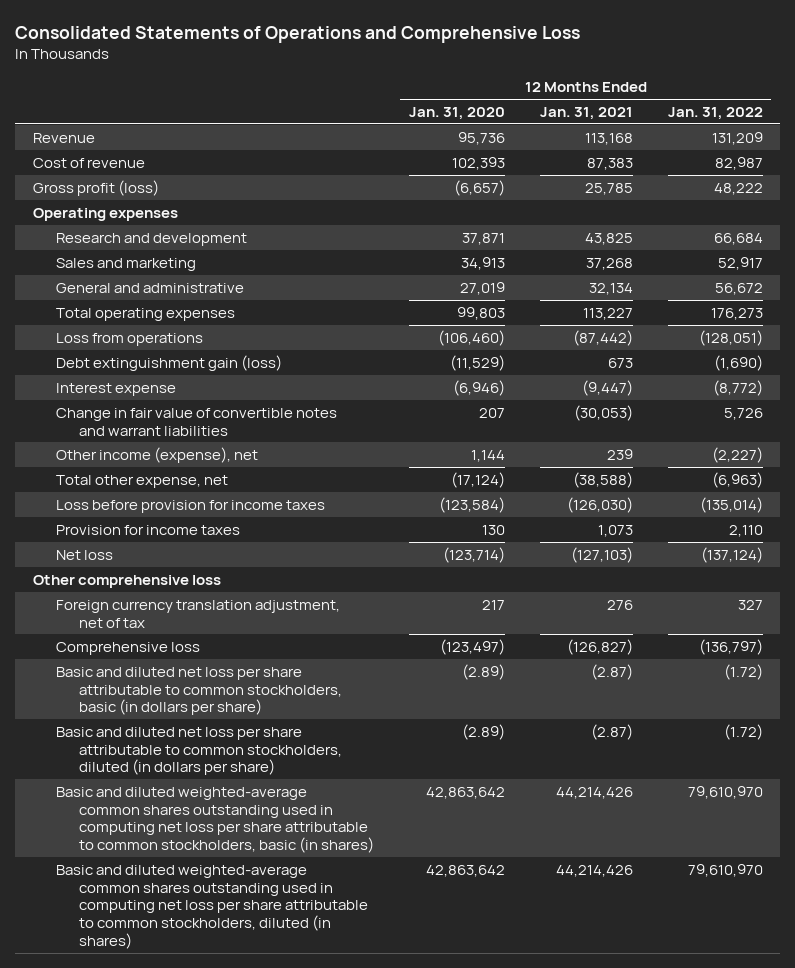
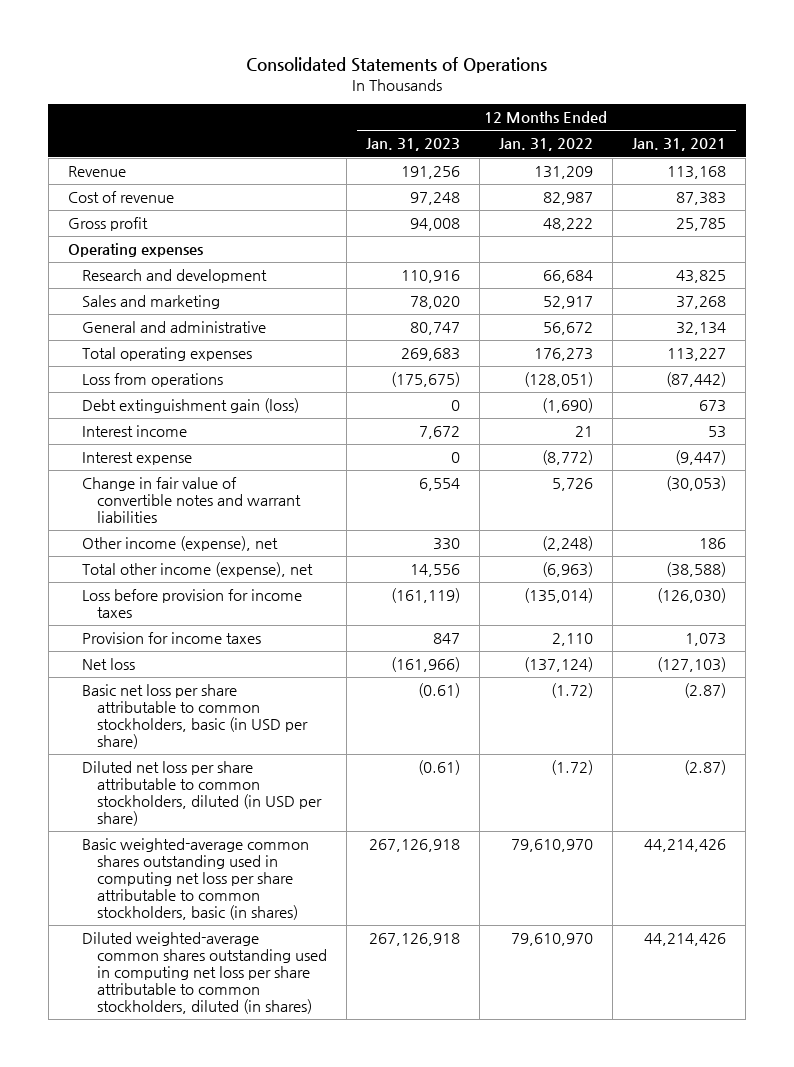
- Consolidated Statements of Operations and Comprehensive Loss
+ Consolidated Statements of Operations
- | 12 Months Ended Jan. 31, 2020 | 12 Months Ended Jan. 31, 2021 | 12 Months Ended Jan. 31, 2022
+ | 12 Months Ended Jan. 31, 2023 | 12 Months Ended Jan. 31, 2022 | 12 Months Ended Jan. 31, 2021
- Gross profit (loss) | (6,657) | 25,785 | 48,222
+ Gross profit | 94,008 | 48,222 | 25,785
+ Interest income | 7,672 | 21 | 53
- Other income (expense), net | 1,144 | 239 | (2,227)
- Total other expense, net | (17,124) | (38,588) | (6,963)
+ Other income (expense), net | 330 | (2,248) | 186
+ Total other income (expense), net | 14,556 | (6,963) | (38,588)
- Other comprehensive loss
- Foreign currency translation adjustment, net of tax | 217 | 276 | 327
- Comprehensive loss | (123,497) | (126,827) | (136,797)
- Basic and diluted net loss per share attributable to common stockholders, basic (in dollars per share) | (2.89) | (2.87) | (1.72)
- Basic and diluted net loss per share attributable to common stockholders, diluted (in dollars per share) | (2.89) | (2.87) | (1.72)
- Basic and diluted weighted-average common shares outstanding used in computing net loss per share attributable to common stockholders, basic (in shares) | 42,863,642 | 44,214,426 | 79,610,970
- Basic and diluted weighted-average common shares outstanding used in computing net loss per share attributable to common stockholders, diluted (in shares) | 42,863,642 | 44,214,426 | 79,610,970
+ Basic net loss per share attributable to common stockholders, basic (in USD per share) | (0.61) | (1.72) | (2.87)
+ Diluted net loss per share attributable to common stockholders, diluted (in USD per share) | (0.61) | (1.72) | (2.87)
+ Basic weighted-average common shares outstanding used in computing net loss per share attributable to common stockholders, basic (in shares) | 267,126,918 | 79,610,970 | 44,214,426
+ Diluted weighted-average common shares outstanding used in computing net loss per share attributable to common stockholders, diluted (in shares) | 267,126,918 | 79,610,970 | 44,214,426

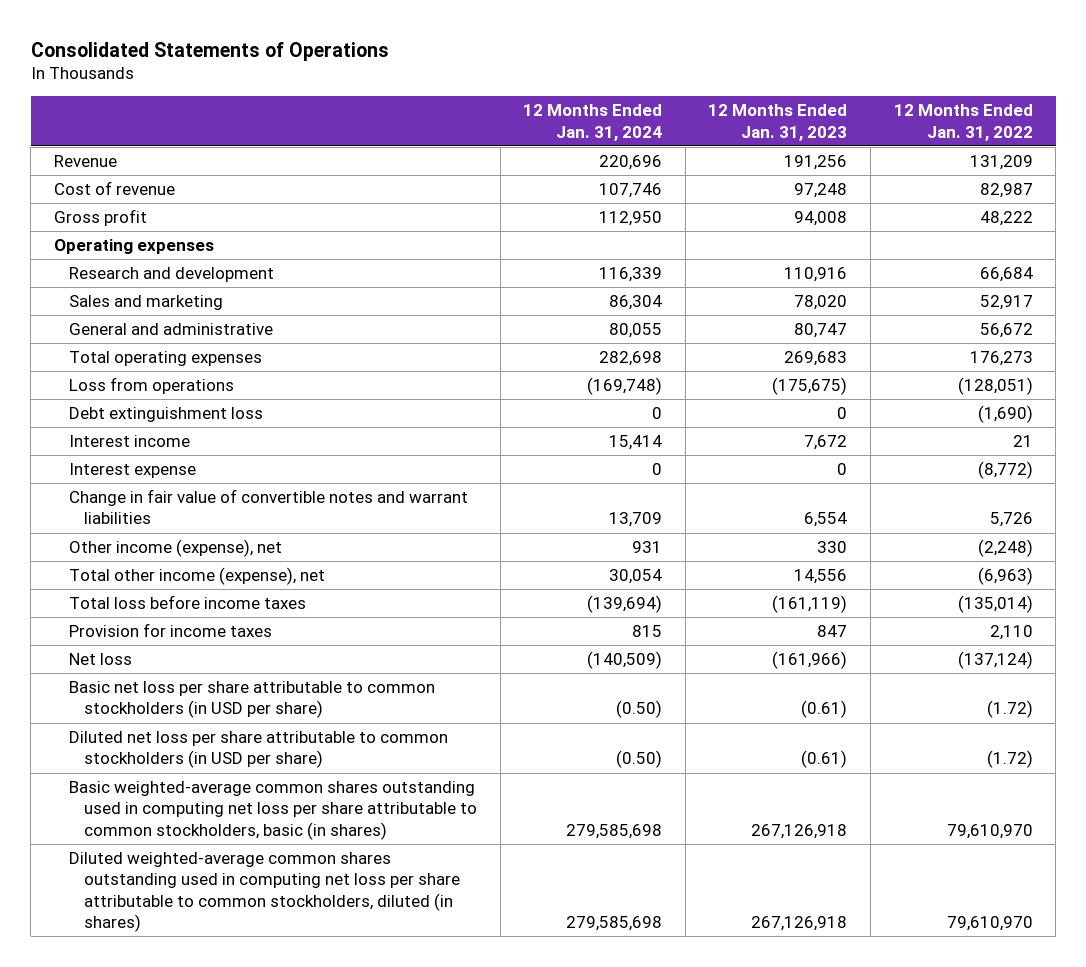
- | 12 Months Ended Jan. 31, 2023 | 12 Months Ended Jan. 31, 2022 | 12 Months Ended Jan. 31, 2021
+ | 12 Months Ended Jan. 31, 2024 | 12 Months Ended Jan. 31, 2023 | 12 Months Ended Jan. 31, 2022
- Debt extinguishment gain (loss) | 0 | (1,690) | 673
+ Debt extinguishment loss | 0 | 0 | (1,690)
- Loss before provision for income taxes | (161,119) | (135,014) | (126,030)
+ Total loss before income taxes | (139,694) | (161,119) | (135,014)
- Basic net loss per share attributable to common stockholders, basic (in USD per share) | (0.61) | (1.72) | (2.87)
- Diluted net loss per share attributable to common stockholders, diluted (in USD per share) | (0.61) | (1.72) | (2.87)
+ Basic net loss per share attributable to common stockholders (in USD per share) | (0.50) | (0.61) | (1.72)
+ Diluted net loss per share attributable to common stockholders (in USD per share) | (0.50) | (0.61) | (1.72)

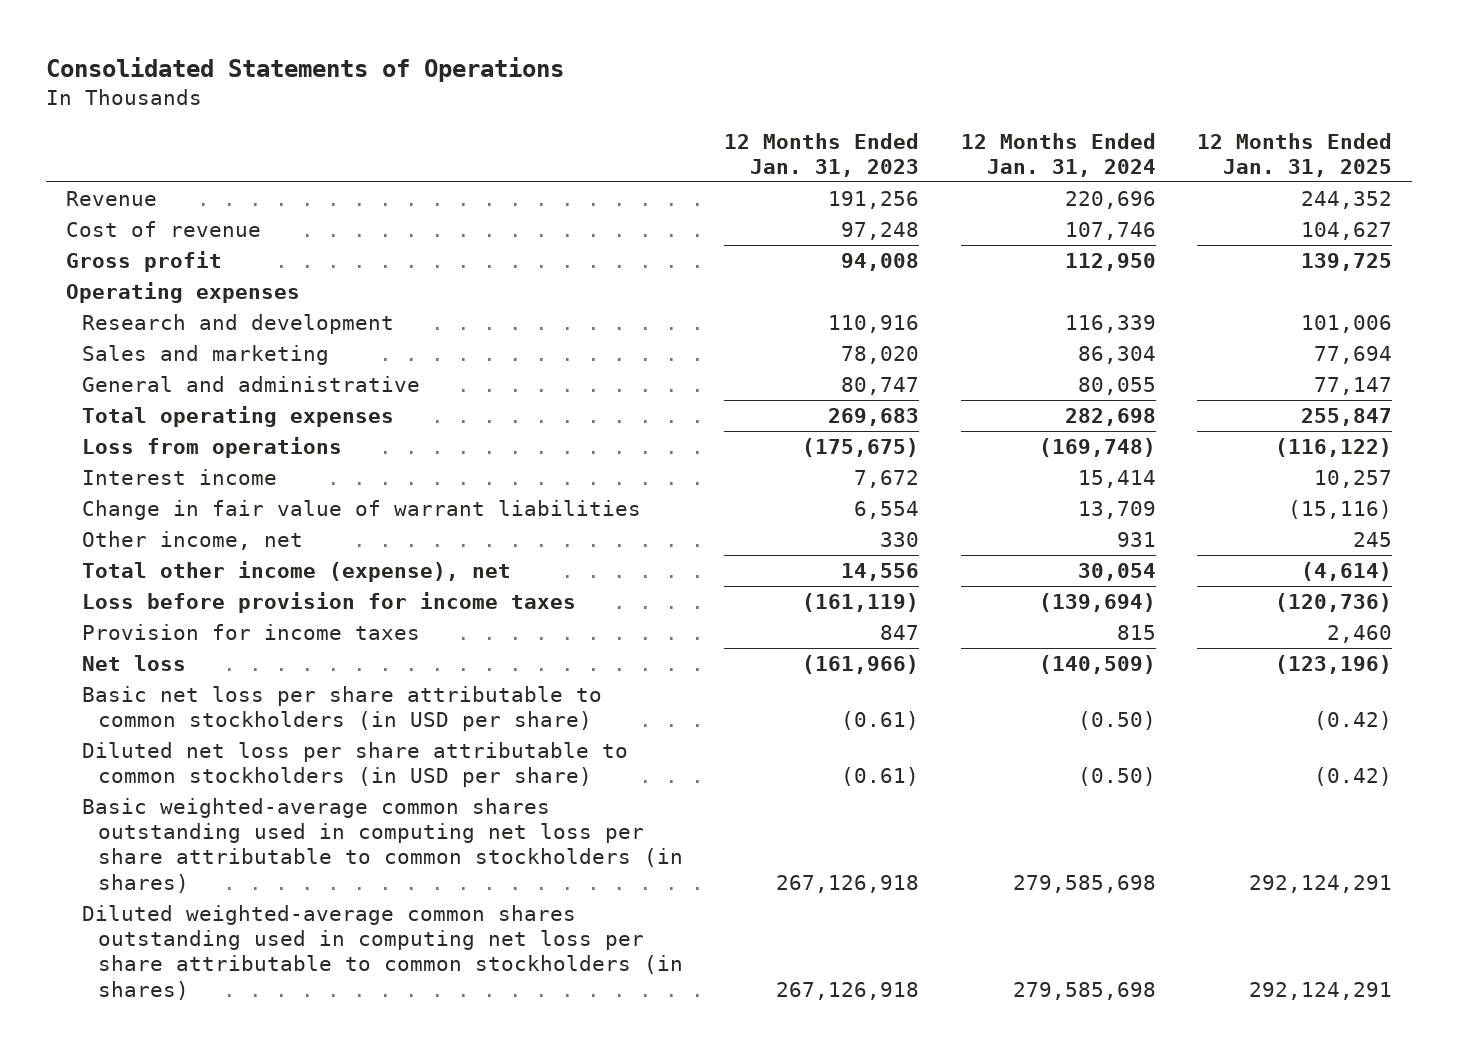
- | 12 Months Ended Jan. 31, 2024 | 12 Months Ended Jan. 31, 2023 | 12 Months Ended Jan. 31, 2022
+ | 12 Months Ended Jan. 31, 2023 | 12 Months Ended Jan. 31, 2024 | 12 Months Ended Jan. 31, 2025
- Debt extinguishment loss | 0 | 0 | (1,690)
- Interest expense | 0 | 0 | (8,772)
- Change in fair value of convertible notes and warrant liabilities | 13,709 | 6,554 | 5,726
- Other income (expense), net | 931 | 330 | (2,248)
+ Change in fair value of warrant liabilities | 6,554 | 13,709 | (15,116)
+ Other income, net | 330 | 931 | 245
- Total loss before income taxes | (139,694) | (161,119) | (135,014)
+ Loss before provision for income taxes | (161,119) | (139,694) | (120,736)
- Basic weighted-average common shares outstanding used in computing net loss per share attributable to common stockholders, basic (in shares) | 279,585,698 | 267,126,918 | 79,610,970
- Diluted weighted-average common shares outstanding used in computing net loss per share attributable to common stockholders, diluted (in shares) | 279,585,698 | 267,126,918 | 79,610,970
+ Basic weighted-average common shares outstanding used in computing net loss per share attributable to common stockholders (in shares) | 267,126,918 | 279,585,698 | 292,124,291
+ Diluted weighted-average common shares outstanding used in computing net loss per share attributable to common stockholders (in shares) | 267,126,918 | 279,585,698 | 292,124,291

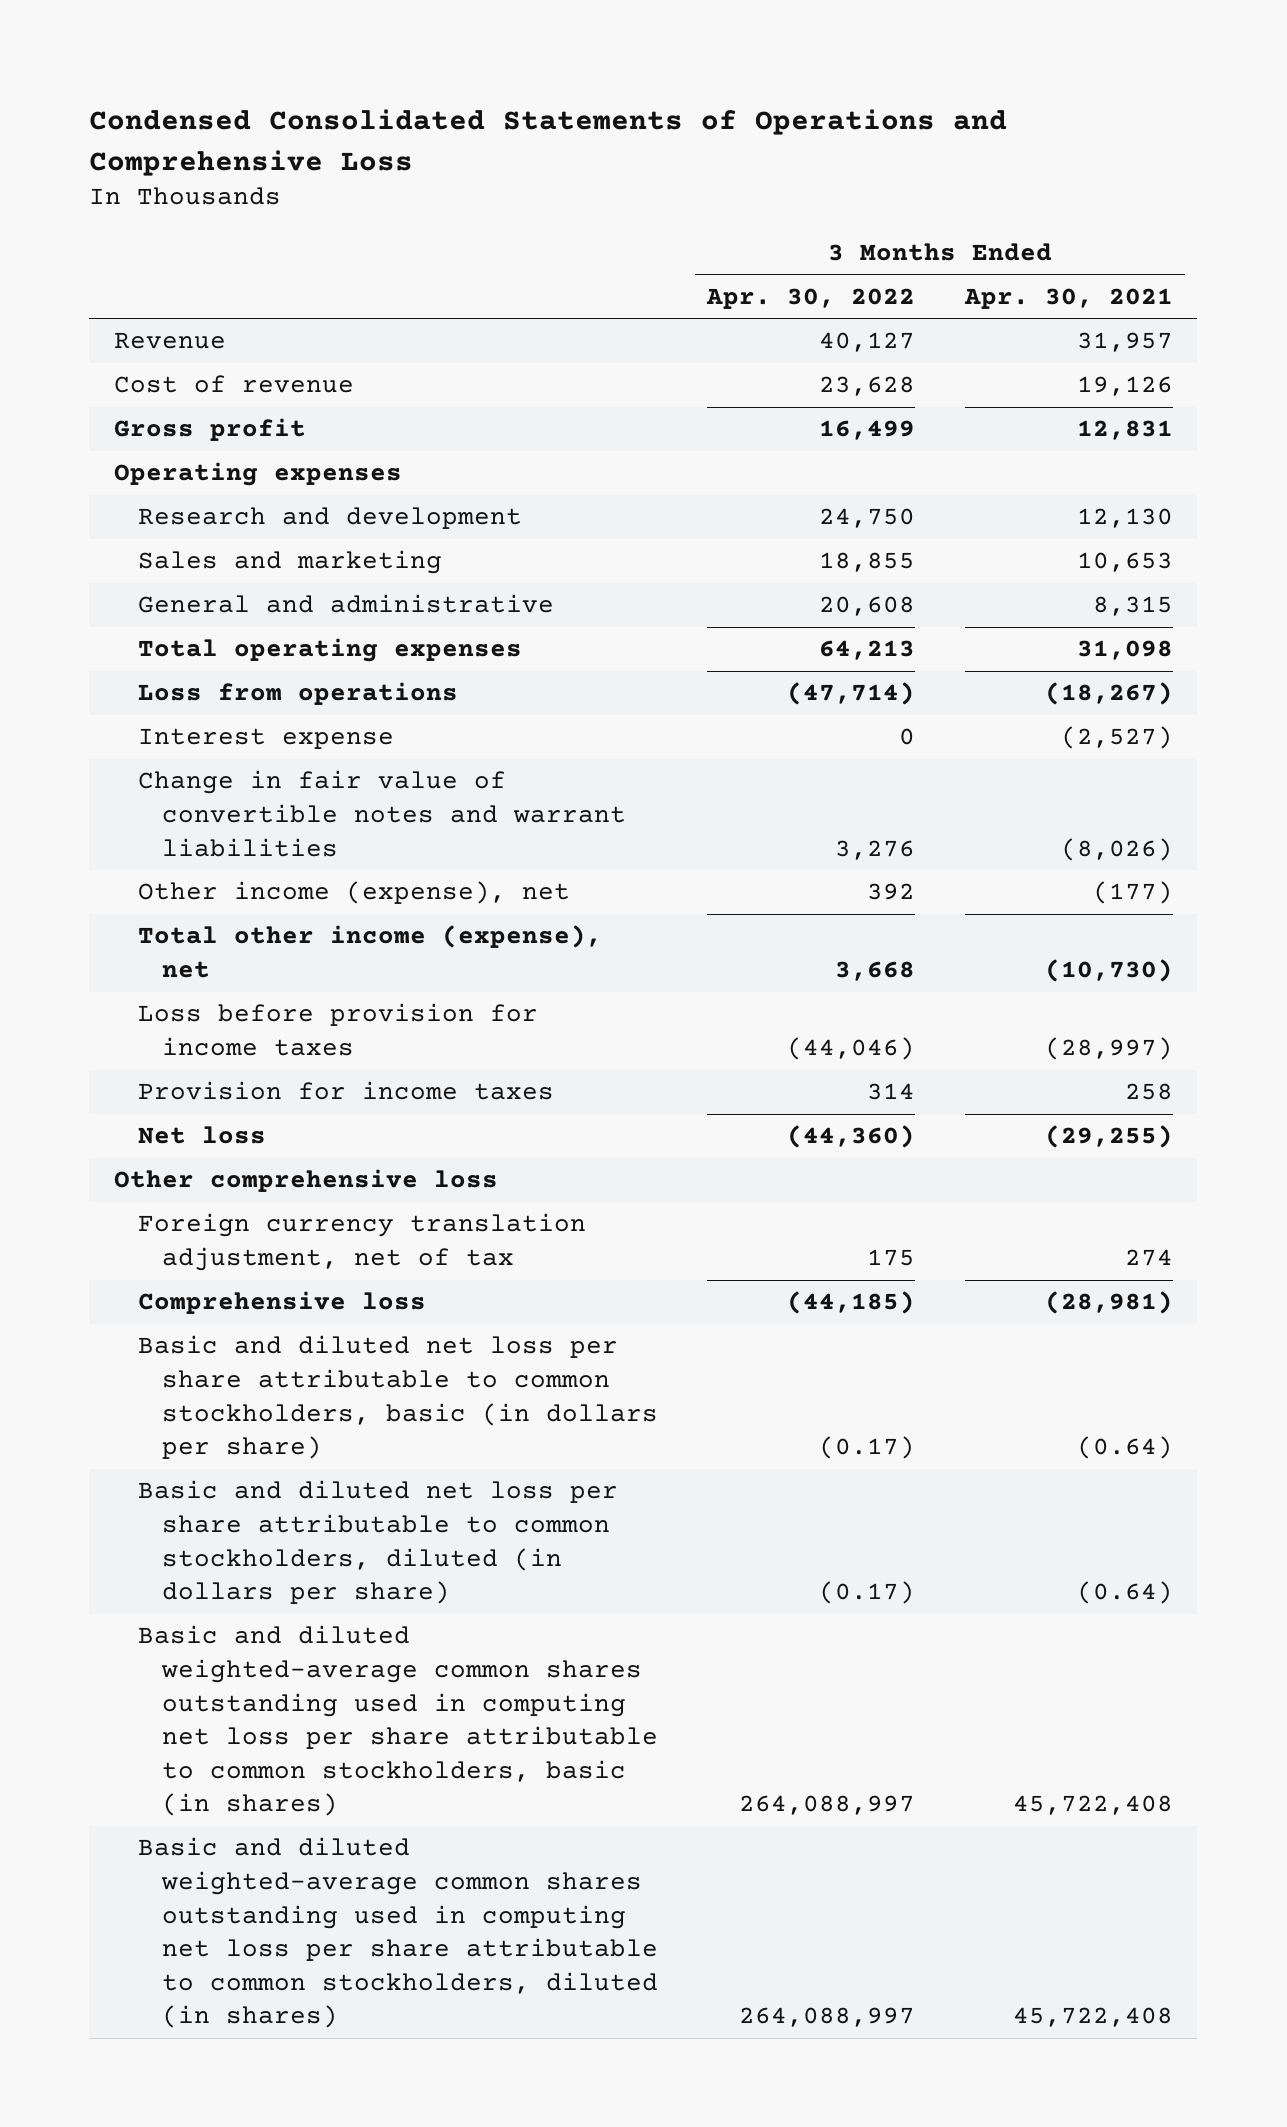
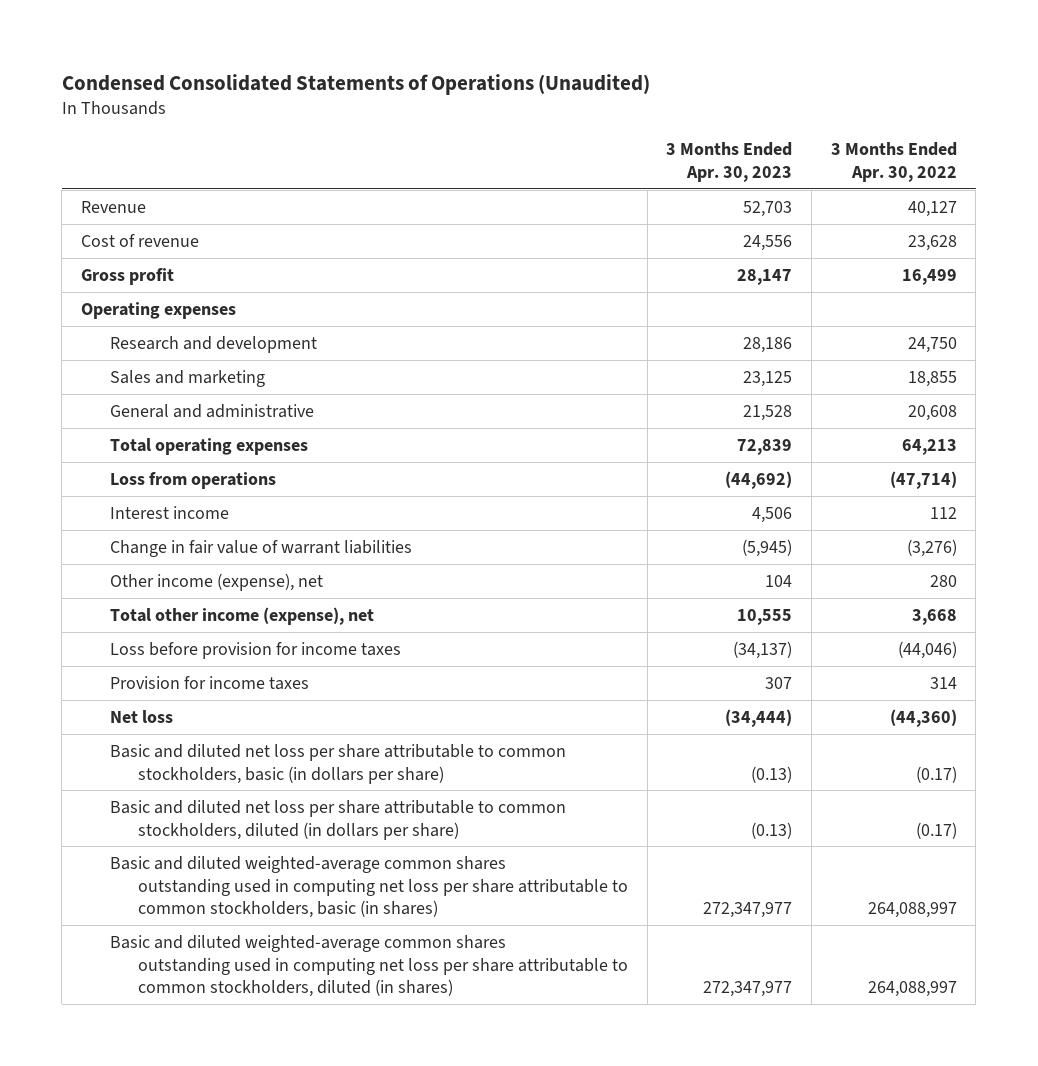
- Condensed Consolidated Statements of Operations and Comprehensive Loss
+ Condensed Consolidated Statements of Operations (Unaudited)
- | 3 Months Ended Apr. 30, 2022 | 3 Months Ended Apr. 30, 2021
+ | 3 Months Ended Apr. 30, 2023 | 3 Months Ended Apr. 30, 2022
- Interest expense | 0 | (2,527)
- Change in fair value of convertible notes and warrant liabilities | 3,276 | (8,026)
- Other income (expense), net | 392 | (177)
+ Interest income | 4,506 | 112
+ Change in fair value of warrant liabilities | (5,945) | (3,276)
+ Other income (expense), net | 104 | 280
- Other comprehensive loss
- Foreign currency translation adjustment, net of tax | 175 | 274
- Comprehensive loss | (44,185) | (28,981)

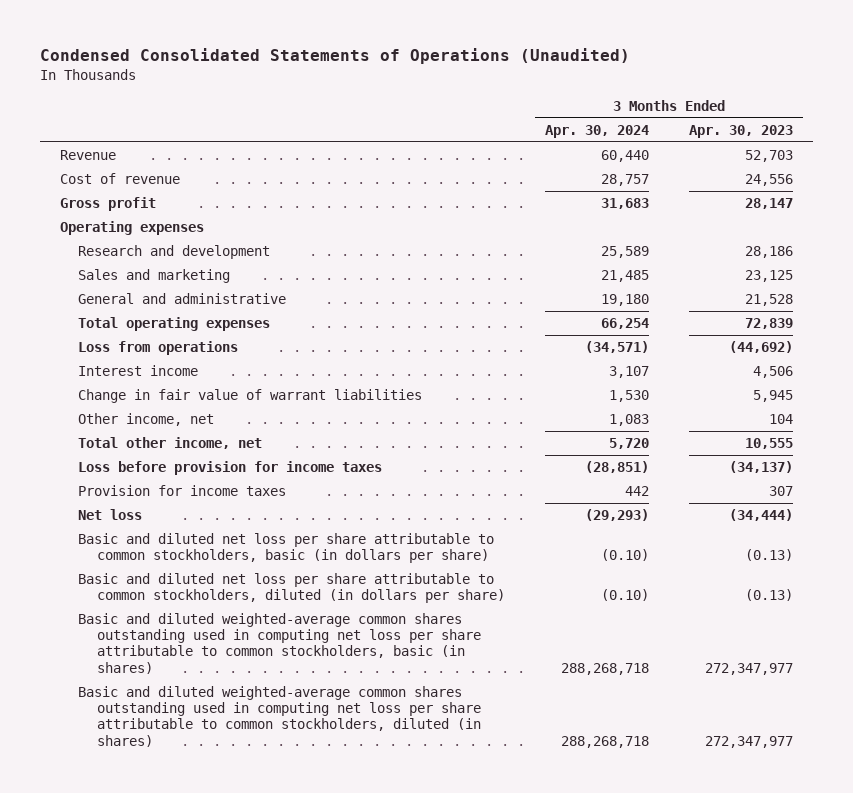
- | 3 Months Ended Apr. 30, 2023 | 3 Months Ended Apr. 30, 2022
+ | 3 Months Ended Apr. 30, 2024 | 3 Months Ended Apr. 30, 2023
- Change in fair value of warrant liabilities | (5,945) | (3,276)
- Other income (expense), net | 104 | 280
- Total other income (expense), net | 10,555 | 3,668
+ Change in fair value of warrant liabilities | 1,530 | 5,945
+ Other income, net | 1,083 | 104
+ Total other income, net | 5,720 | 10,555

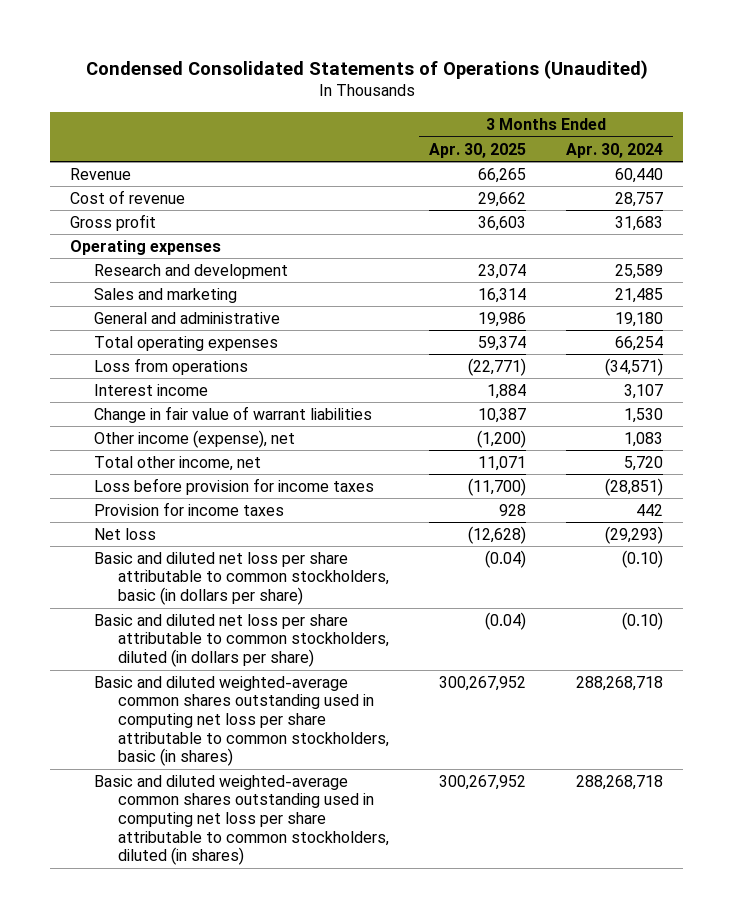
- | 3 Months Ended Apr. 30, 2024 | 3 Months Ended Apr. 30, 2023
+ | 3 Months Ended Apr. 30, 2025 | 3 Months Ended Apr. 30, 2024
- Other income, net | 1,083 | 104
+ Other income (expense), net | (1,200) | 1,083

